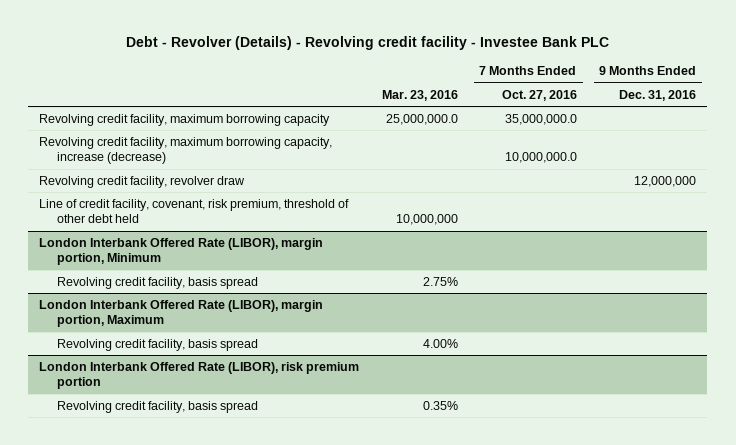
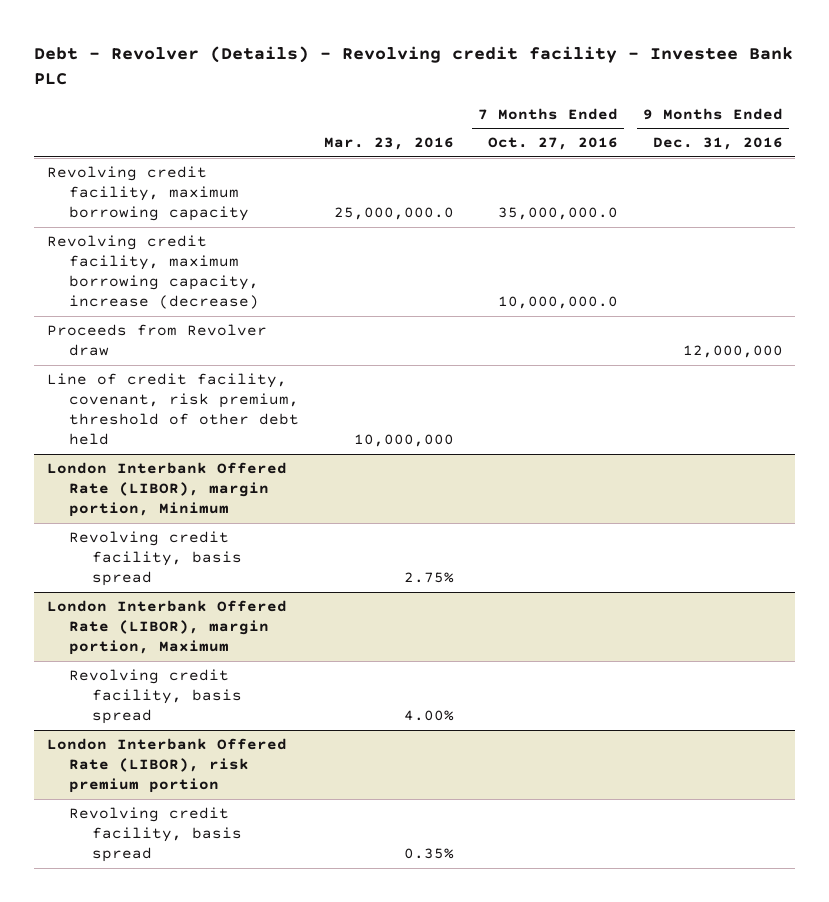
- Revolving credit facility, revolver draw | | | 12,000,000
+ Proceeds from Revolver draw | | | 12,000,000

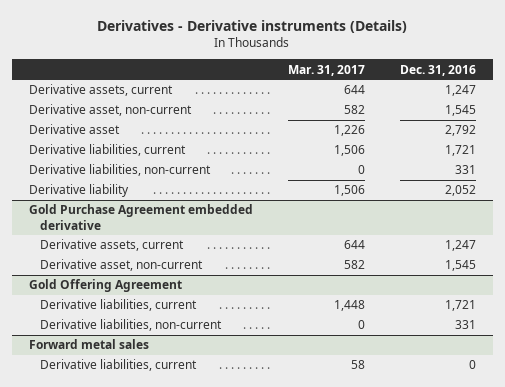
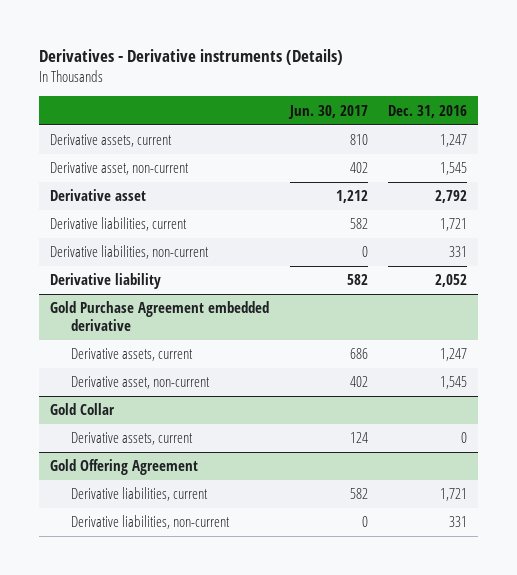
- | Mar. 31, 2017 | Dec. 31, 2016
+ | Jun. 30, 2017 | Dec. 31, 2016
+ Gold Collar
+ Derivative assets, current | 124 | 0
- Forward metal sales
- Derivative liabilities, current | 58 | 0

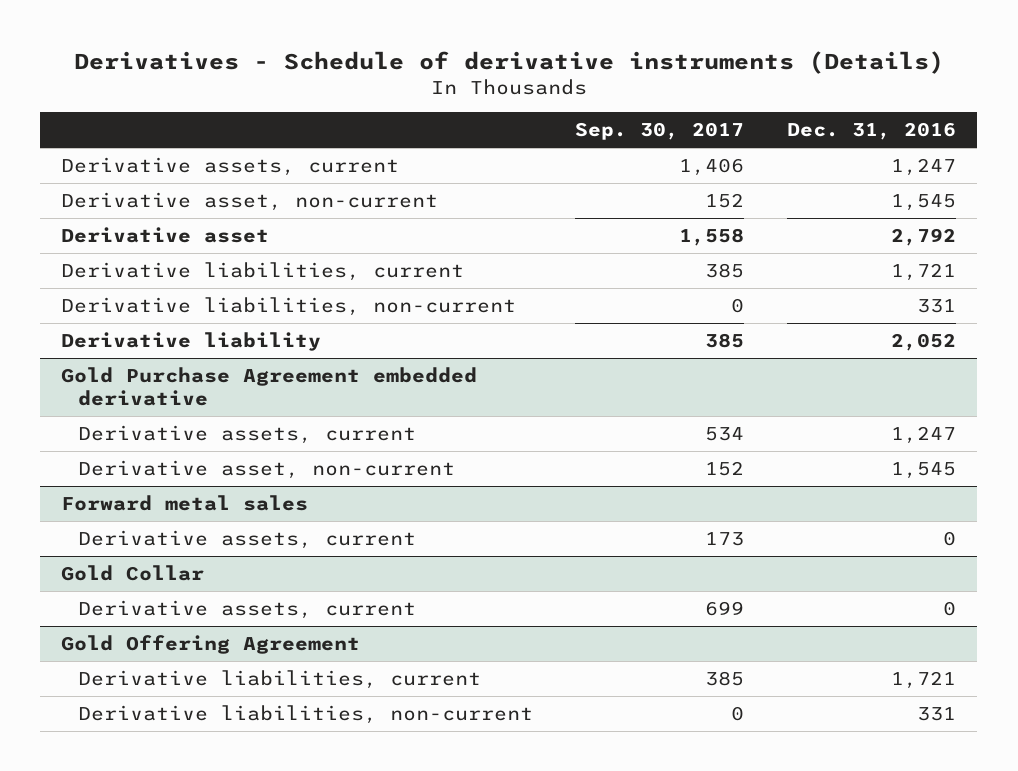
- Derivatives - Derivative instruments (Details)
+ Derivatives - Schedule of derivative instruments (Details)
- | Jun. 30, 2017 | Dec. 31, 2016
+ | Sep. 30, 2017 | Dec. 31, 2016
+ Forward metal sales
+ Derivative assets, current | 173 | 0

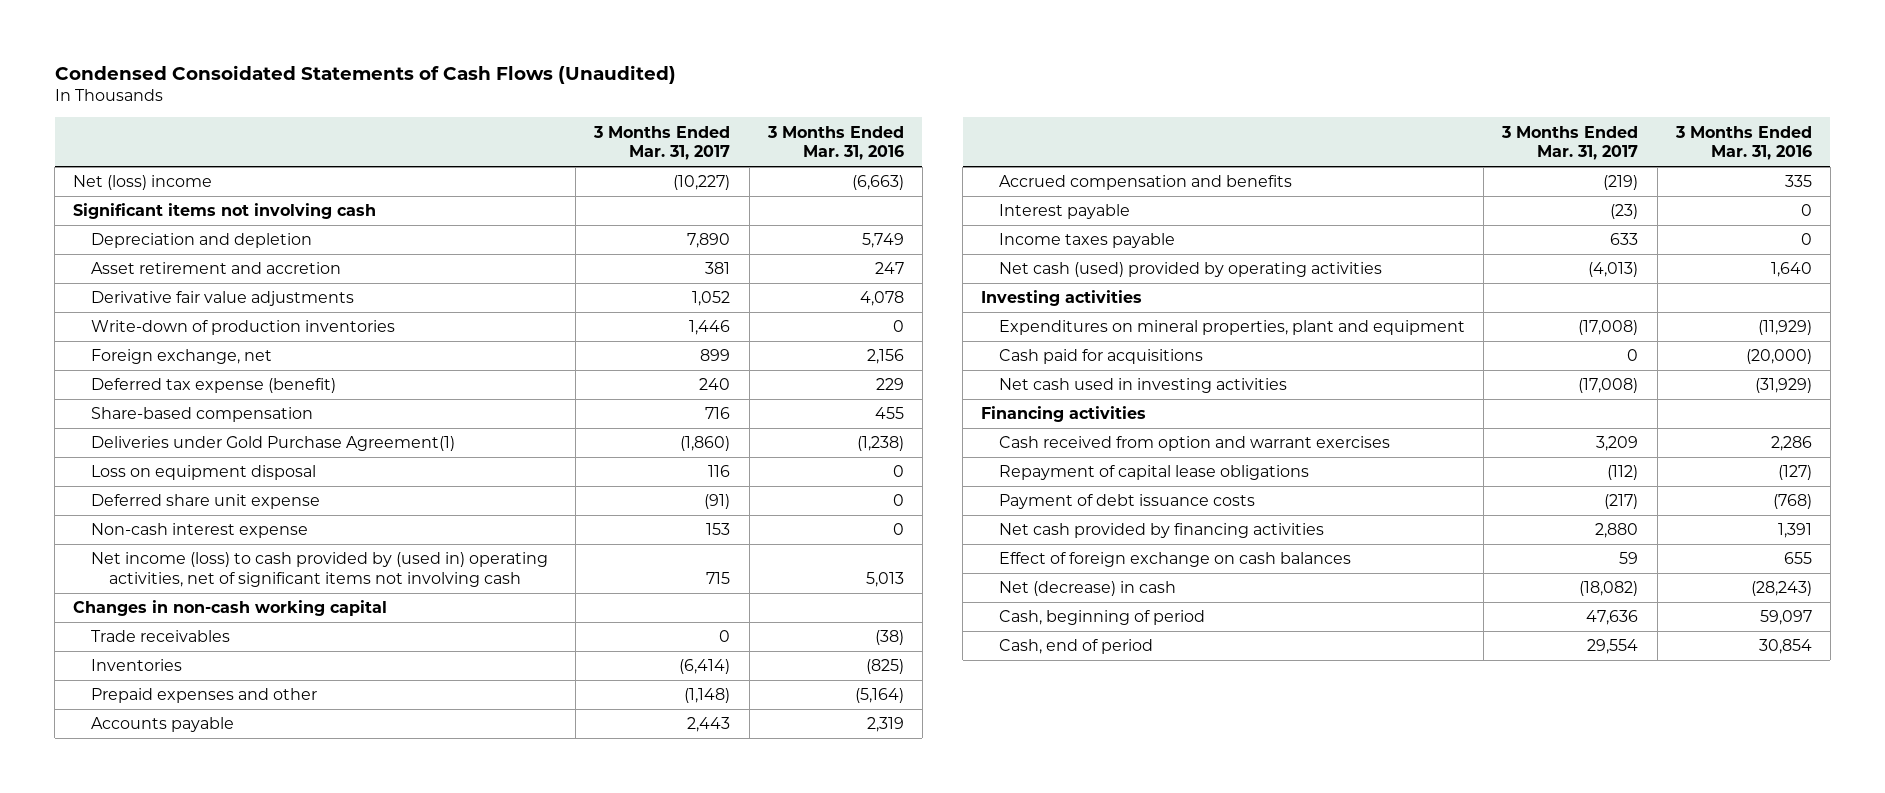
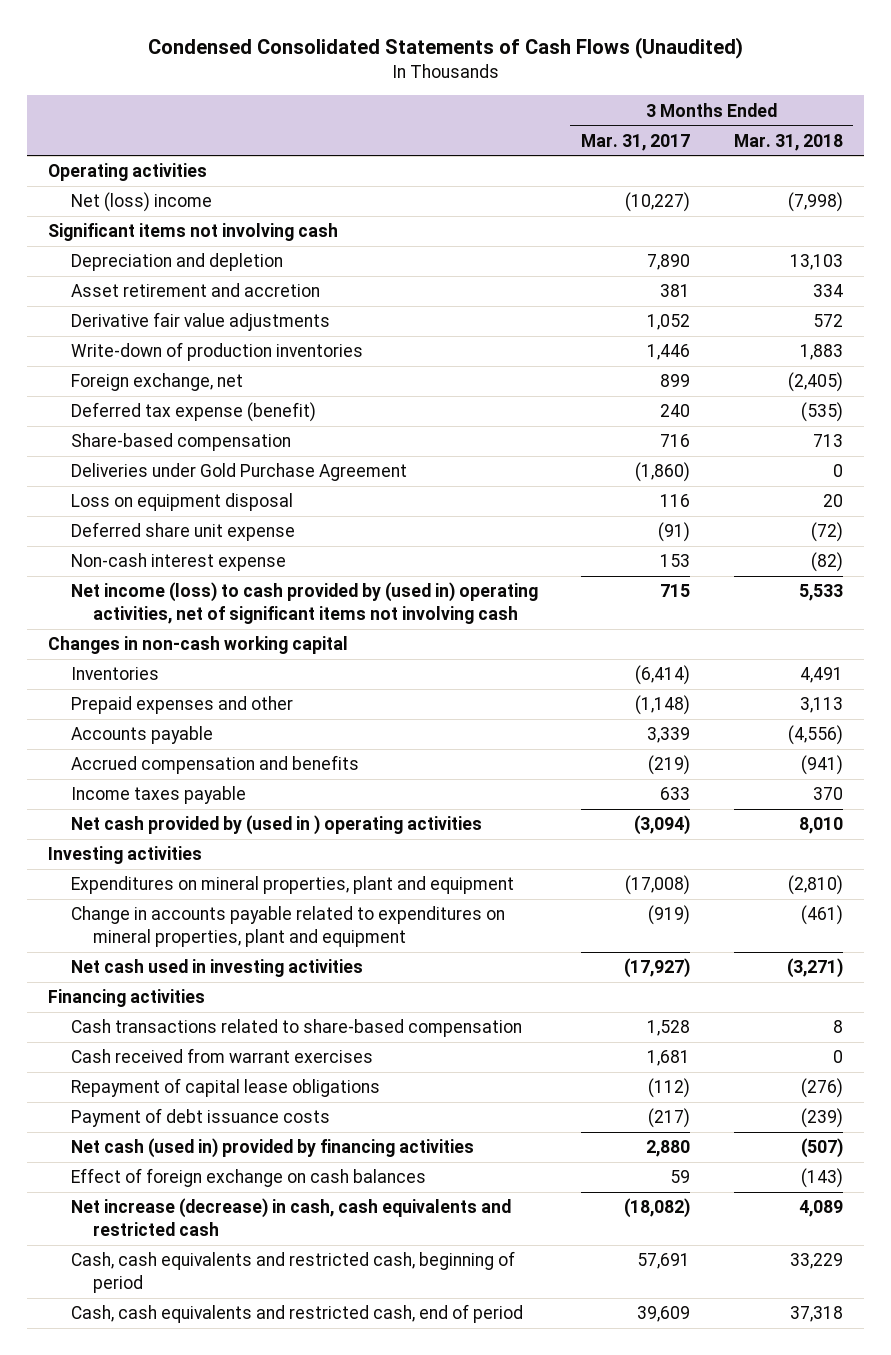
- Condensed Consoidated Statements of Cash Flows (Unaudited)
+ Condensed Consolidated Statements of Cash Flows (Unaudited)
- | 3 Months Ended Mar. 31, 2017 | 3 Months Ended Mar. 31, 2016
+ | 3 Months Ended Mar. 31, 2017 | 3 Months Ended Mar. 31, 2018
+ Operating activities
- Deliveries under Gold Purchase Agreement(1) | (1,860) | (1,238)
+ Deliveries under Gold Purchase Agreement | (1,860) | 0
- Trade receivables | 0 | (38)
- Accounts payable | 2,443 | 2,319
+ Accounts payable | 3,339 | (4,556)
- Interest payable | (23) | 0
- Net cash (used) provided by operating activities | (4,013) | 1,640
+ Net cash provided by (used in ) operating activities | (3,094) | 8,010
- Cash paid for acquisitions | 0 | (20,000)
- Net cash used in investing activities | (17,008) | (31,929)
+ Change in accounts payable related to expenditures on mineral properties, plant and equipment | (919) | (461)
+ Net cash used in investing activities | (17,927) | (3,271)
- Cash received from option and warrant exercises | 3,209 | 2,286
+ Cash transactions related to share-based compensation | 1,528 | 8
+ Cash received from warrant exercises | 1,681 | 0
- Net cash provided by financing activities | 2,880 | 1,391
+ Net cash (used in) provided by financing activities | 2,880 | (507)
- Net (decrease) in cash | (18,082) | (28,243)
- Cash, beginning of period | 47,636 | 59,097
- Cash, end of period | 29,554 | 30,854
+ Net increase (decrease) in cash, cash equivalents and restricted cash | (18,082) | 4,089
+ Cash, cash equivalents and restricted cash, beginning of period | 57,691 | 33,229
+ Cash, cash equivalents and restricted cash, end of period | 39,609 | 37,318

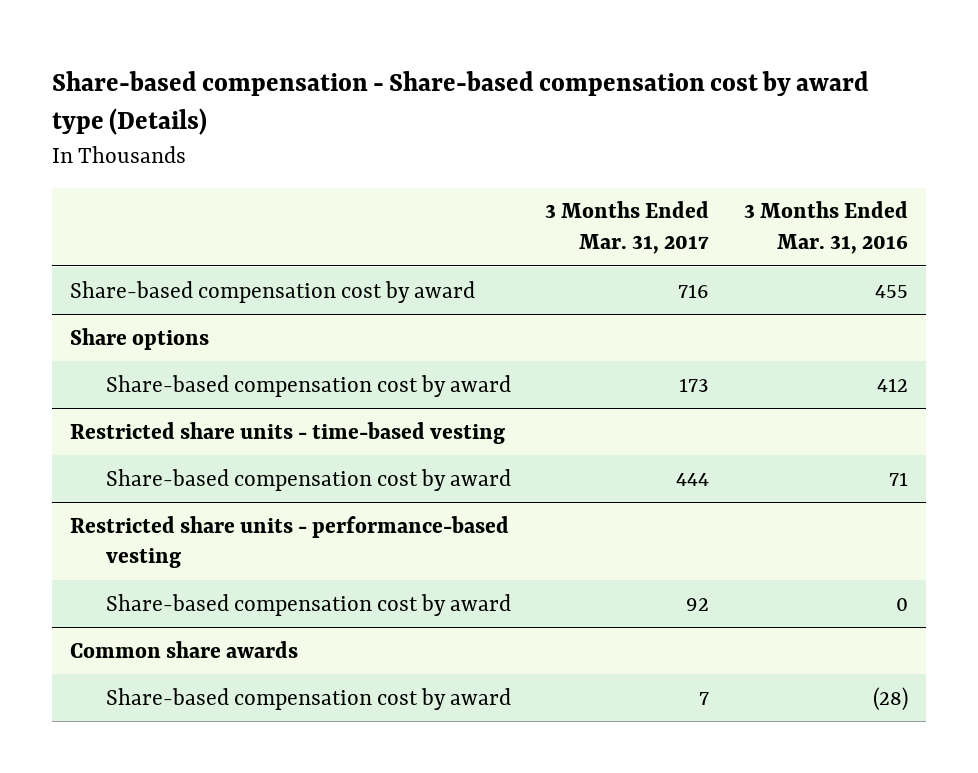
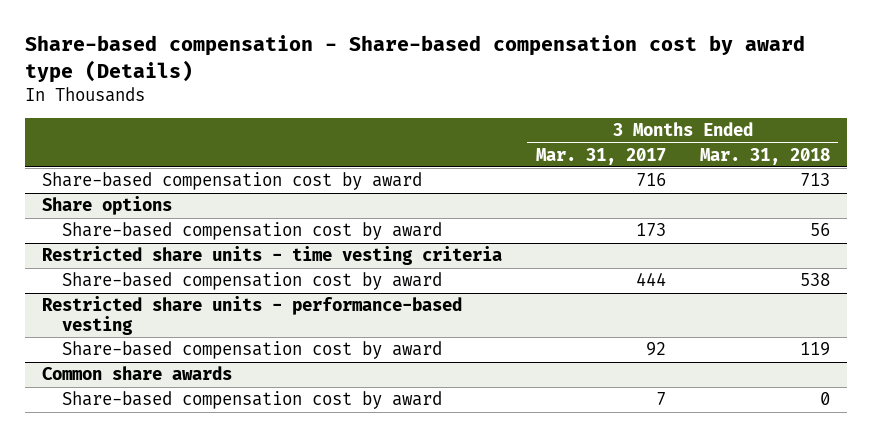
- | 3 Months Ended Mar. 31, 2017 | 3 Months Ended Mar. 31, 2016
+ | 3 Months Ended Mar. 31, 2017 | 3 Months Ended Mar. 31, 2018
- Restricted share units - time-based vesting
+ Restricted share units - time vesting criteria

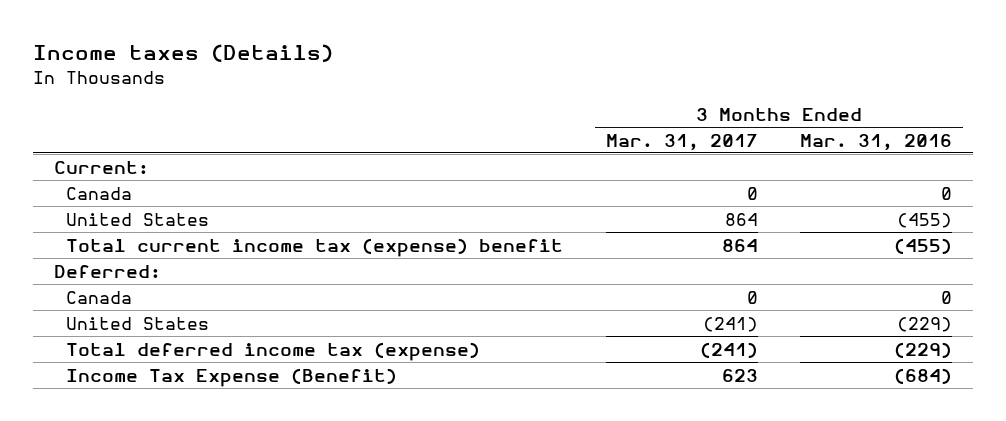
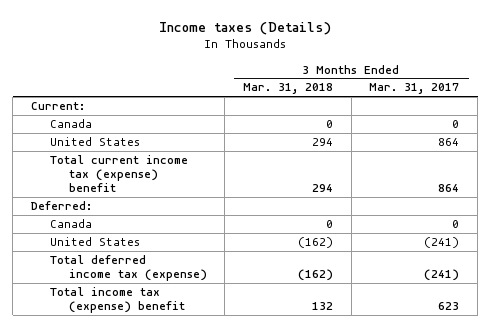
- | 3 Months Ended Mar. 31, 2017 | 3 Months Ended Mar. 31, 2016
+ | 3 Months Ended Mar. 31, 2018 | 3 Months Ended Mar. 31, 2017
- Income Tax Expense (Benefit) | 623 | (684)
+ Total income tax (expense) benefit | 132 | 623

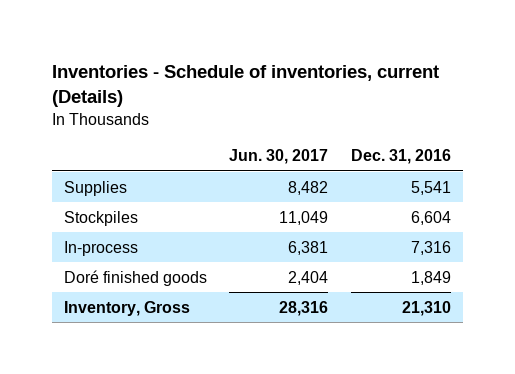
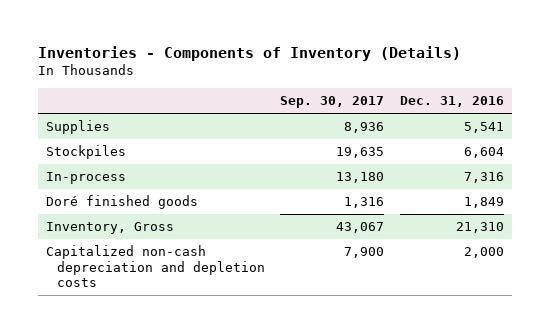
- Inventories - Schedule of inventories, current (Details)
+ Inventories - Components of Inventory (Details)
- | Jun. 30, 2017 | Dec. 31, 2016
+ | Sep. 30, 2017 | Dec. 31, 2016
+ Capitalized non-cash depreciation and depletion costs | 7,900 | 2,000

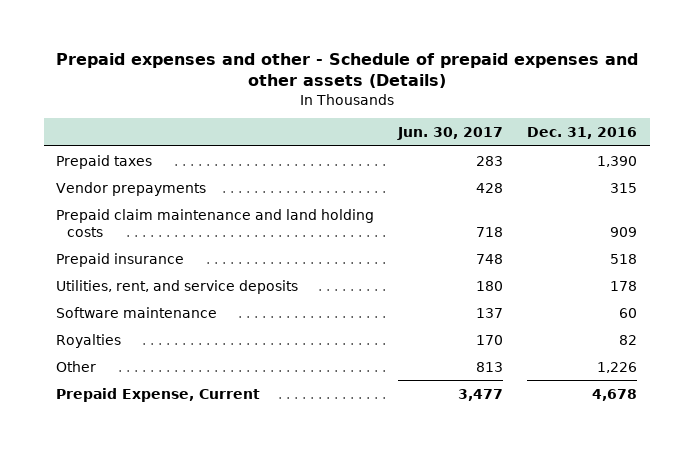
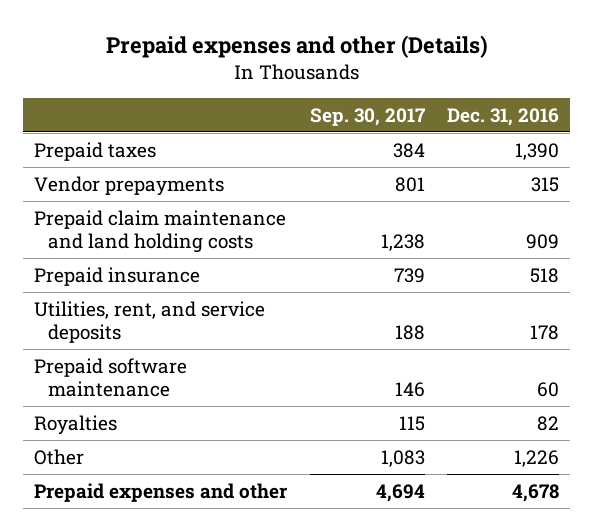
- Prepaid expenses and other - Schedule of prepaid expenses and other assets (Details)
+ Prepaid expenses and other (Details)
- | Jun. 30, 2017 | Dec. 31, 2016
+ | Sep. 30, 2017 | Dec. 31, 2016
- Software maintenance | 137 | 60
+ Prepaid software maintenance | 146 | 60
- Prepaid Expense, Current | 3,477 | 4,678
+ Prepaid expenses and other | 4,694 | 4,678

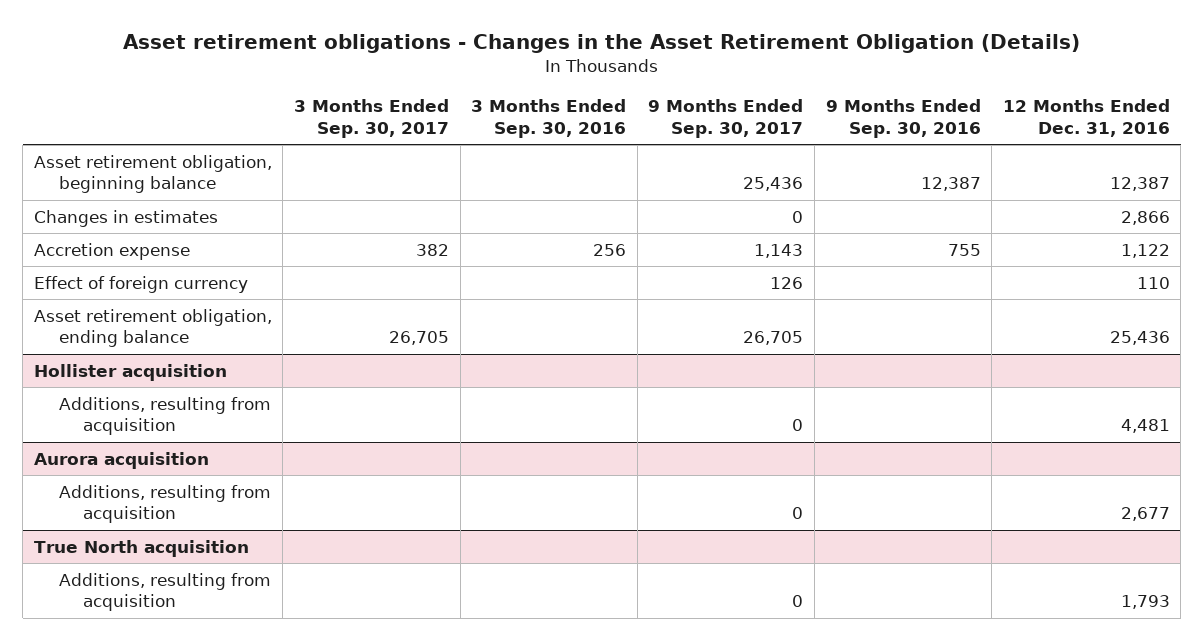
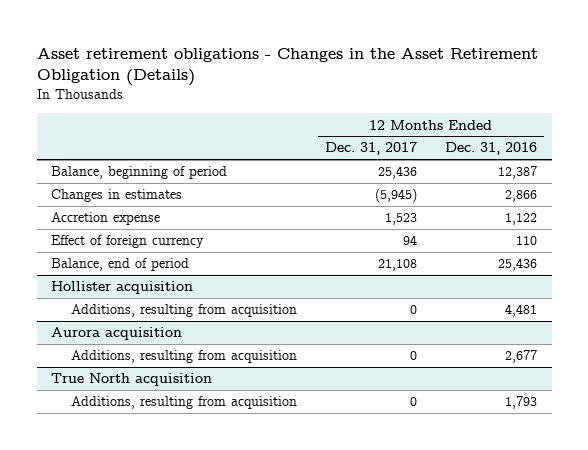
- | 3 Months Ended Sep. 30, 2017 | 3 Months Ended Sep. 30, 2016 | 9 Months Ended Sep. 30, 2017 | 9 Months Ended Sep. 30, 2016 | 12 Months Ended Dec. 31, 2016
+ | 12 Months Ended Dec. 31, 2017 | 12 Months Ended Dec. 31, 2016
- Asset retirement obligation, beginning balance | | | 25,436 | 12,387 | 12,387
+ Balance, beginning of period | 25,436 | 12,387
- Asset retirement obligation, ending balance | 26,705 | | 26,705 | | 25,436
+ Balance, end of period | 21,108 | 25,436

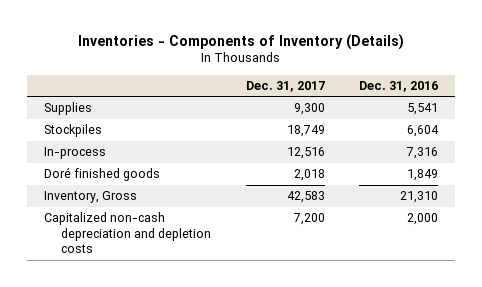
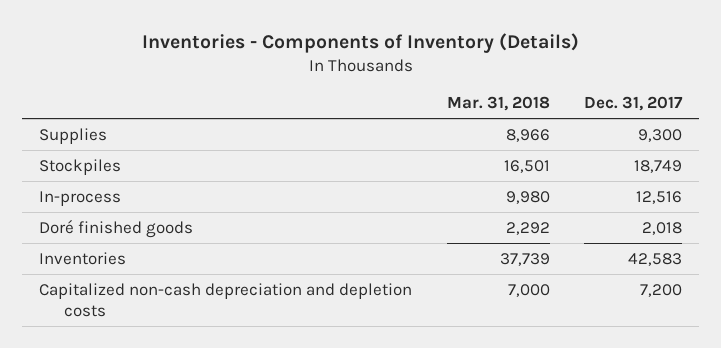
- | Dec. 31, 2017 | Dec. 31, 2016
+ | Mar. 31, 2018 | Dec. 31, 2017
- Inventory, Gross | 42,583 | 21,310
+ Inventories | 37,739 | 42,583

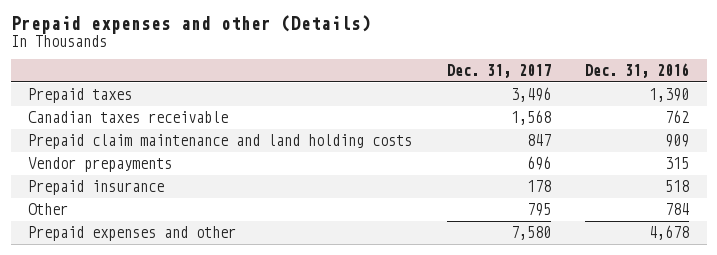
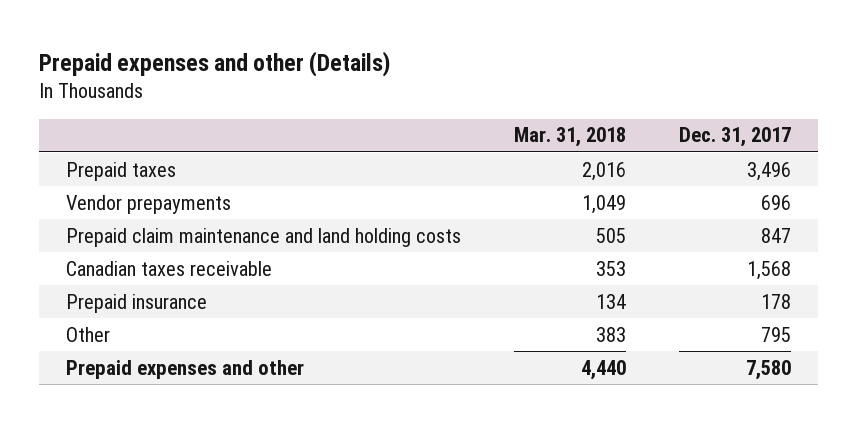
- | Dec. 31, 2017 | Dec. 31, 2016
+ | Mar. 31, 2018 | Dec. 31, 2017
moved down: Prepaid claim maintenance and land holding costs | 505 | 847
moved down: Canadian taxes receivable | 353 | 1,568

